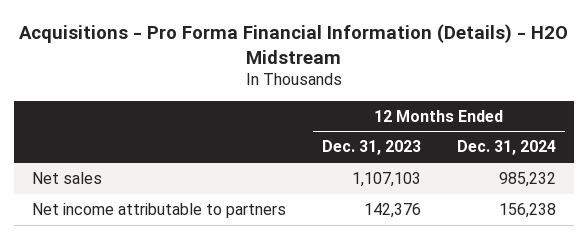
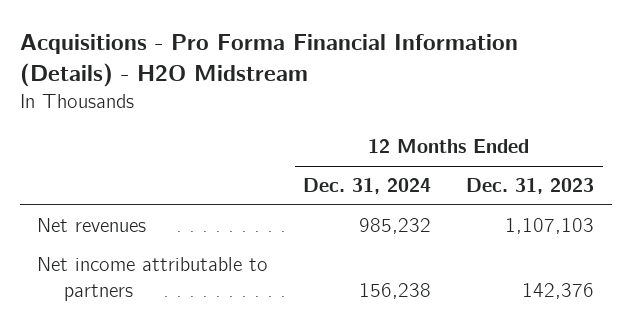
- | 12 Months Ended Dec. 31, 2023 | 12 Months Ended Dec. 31, 2024
+ | 12 Months Ended Dec. 31, 2024 | 12 Months Ended Dec. 31, 2023
- Net sales | 1,107,103 | 985,232
+ Net revenues | 985,232 | 1,107,103

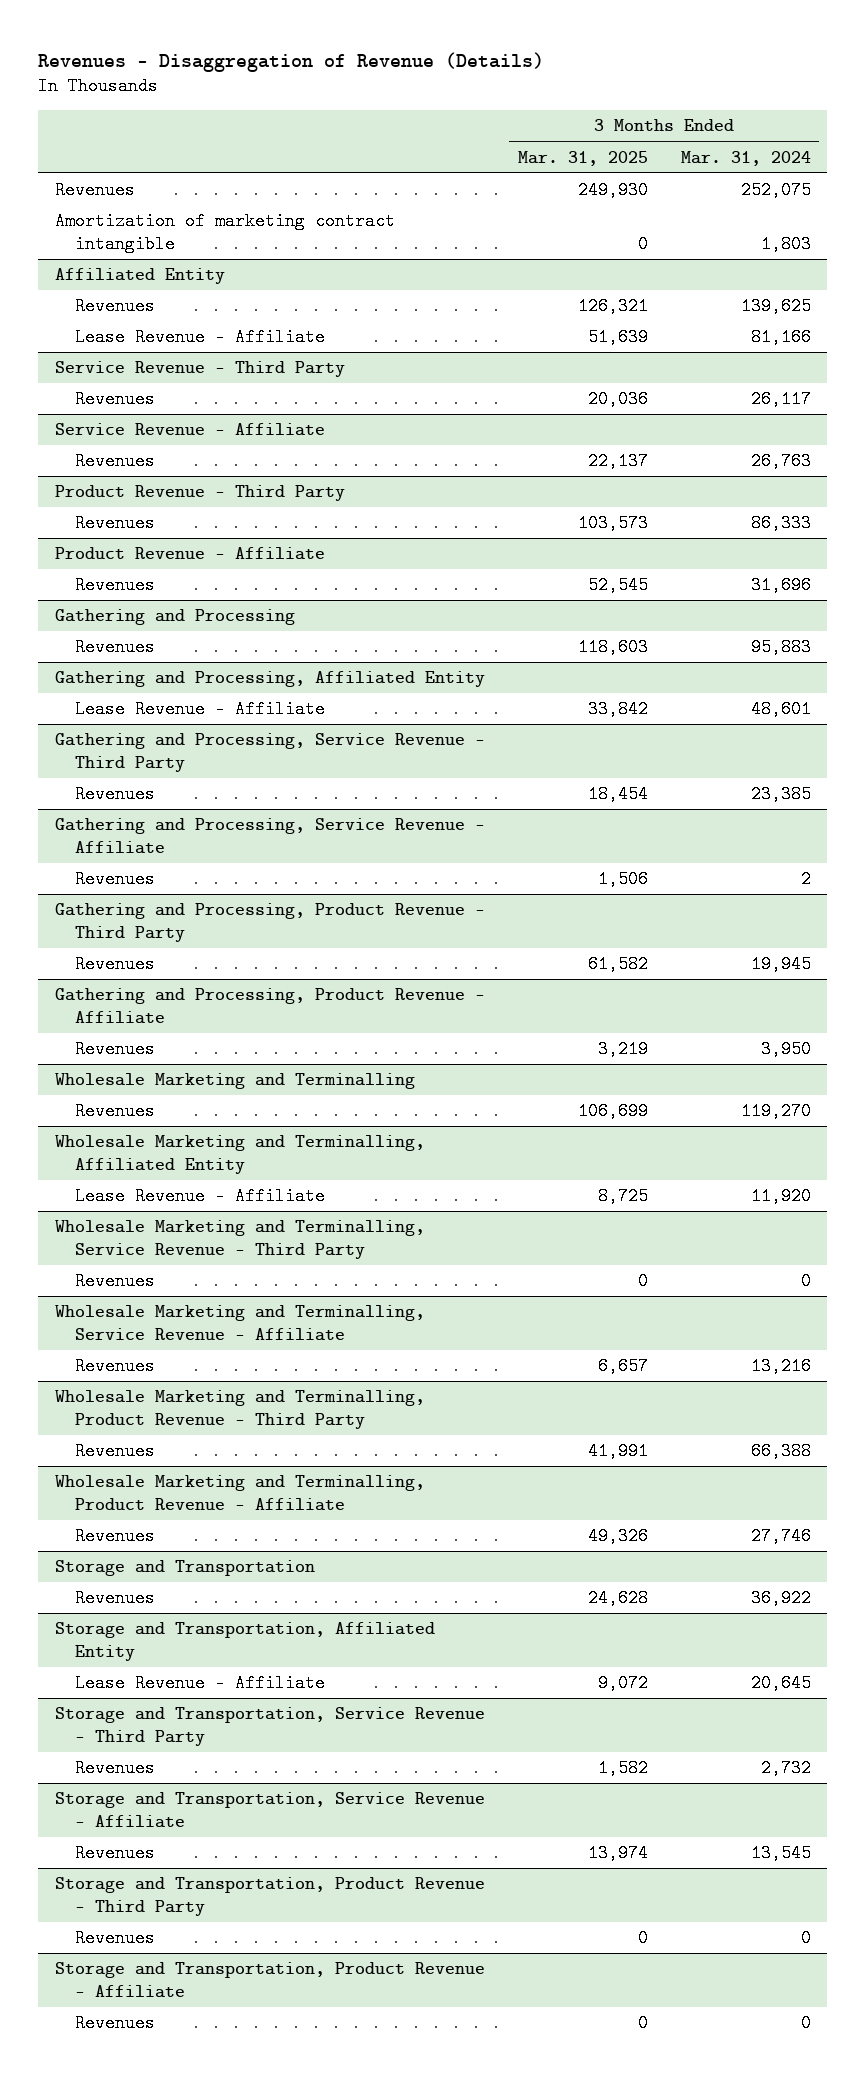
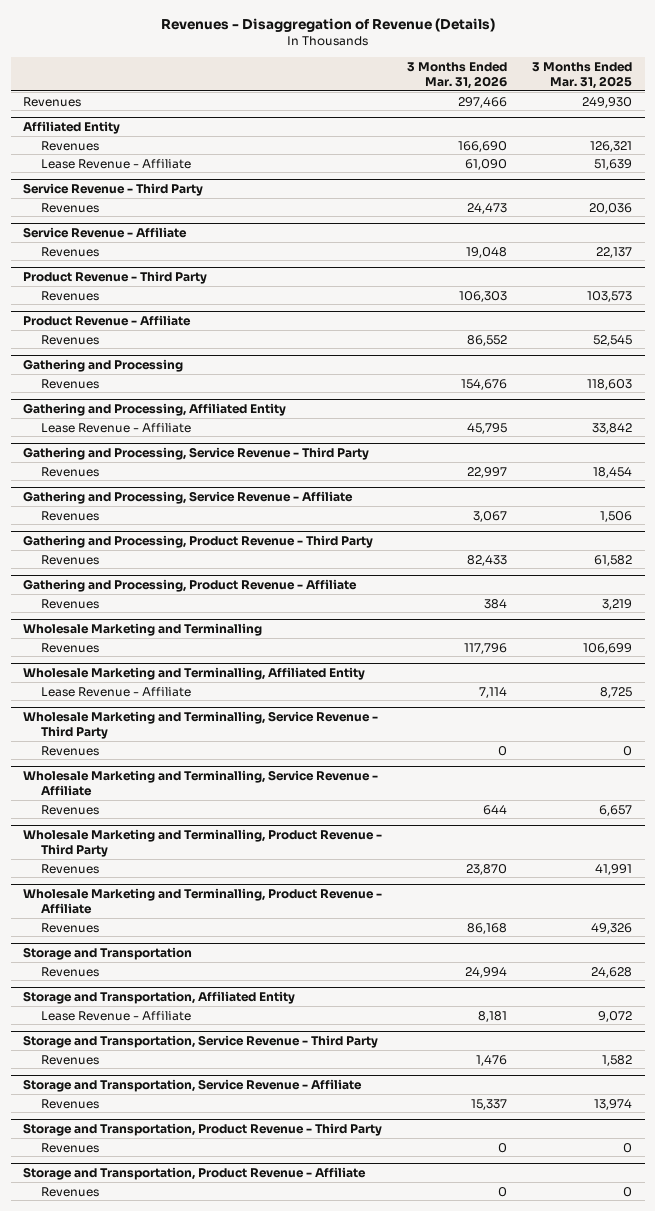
- | 3 Months Ended Mar. 31, 2025 | 3 Months Ended Mar. 31, 2024
+ | 3 Months Ended Mar. 31, 2026 | 3 Months Ended Mar. 31, 2025
- Amortization of marketing contract intangible | 0 | 1,803

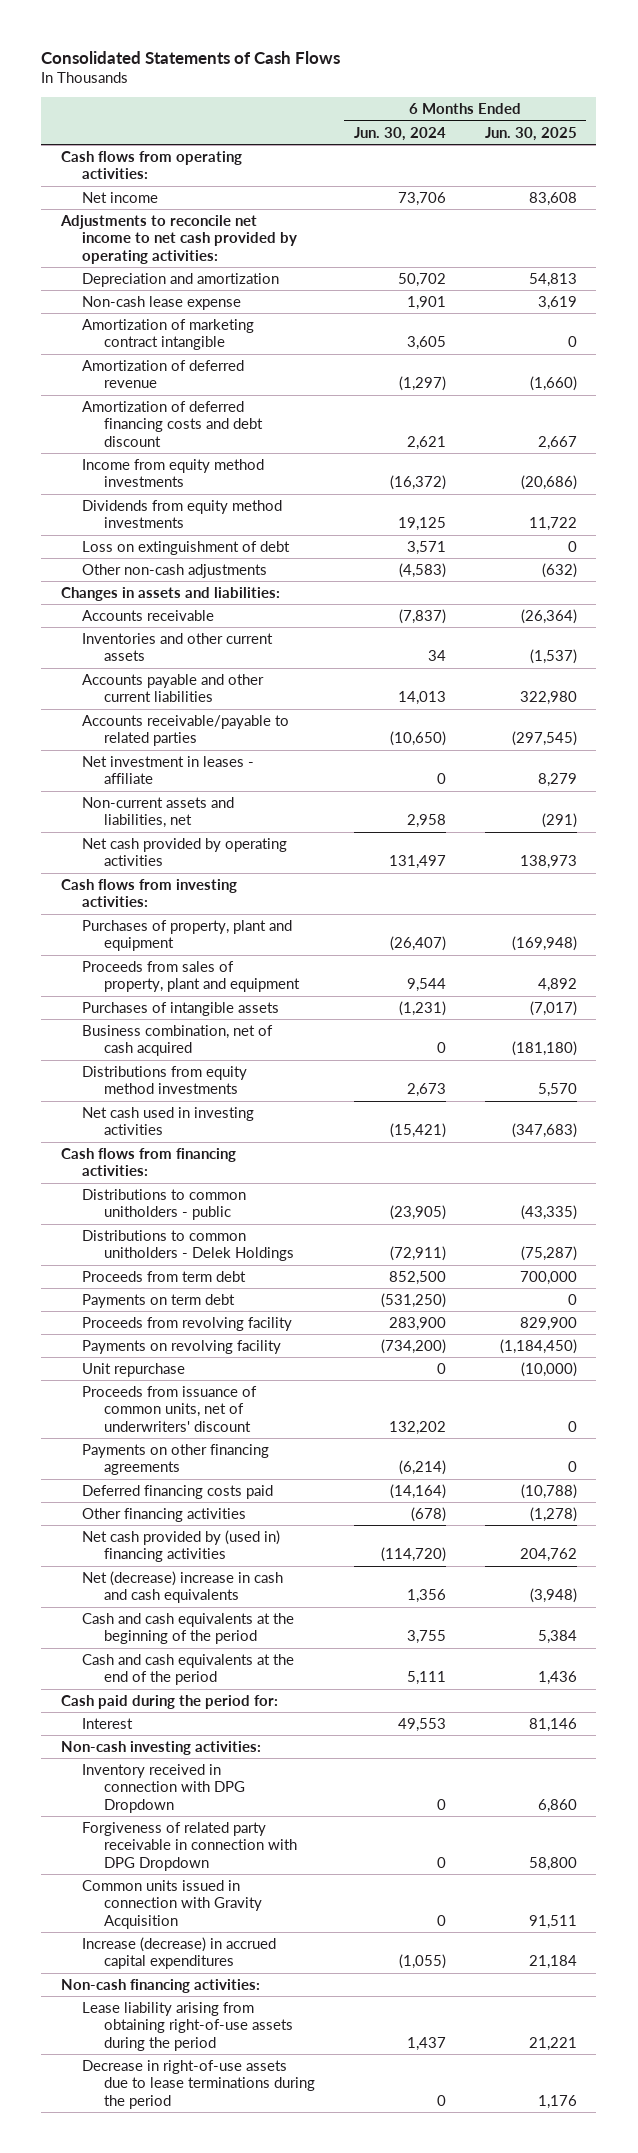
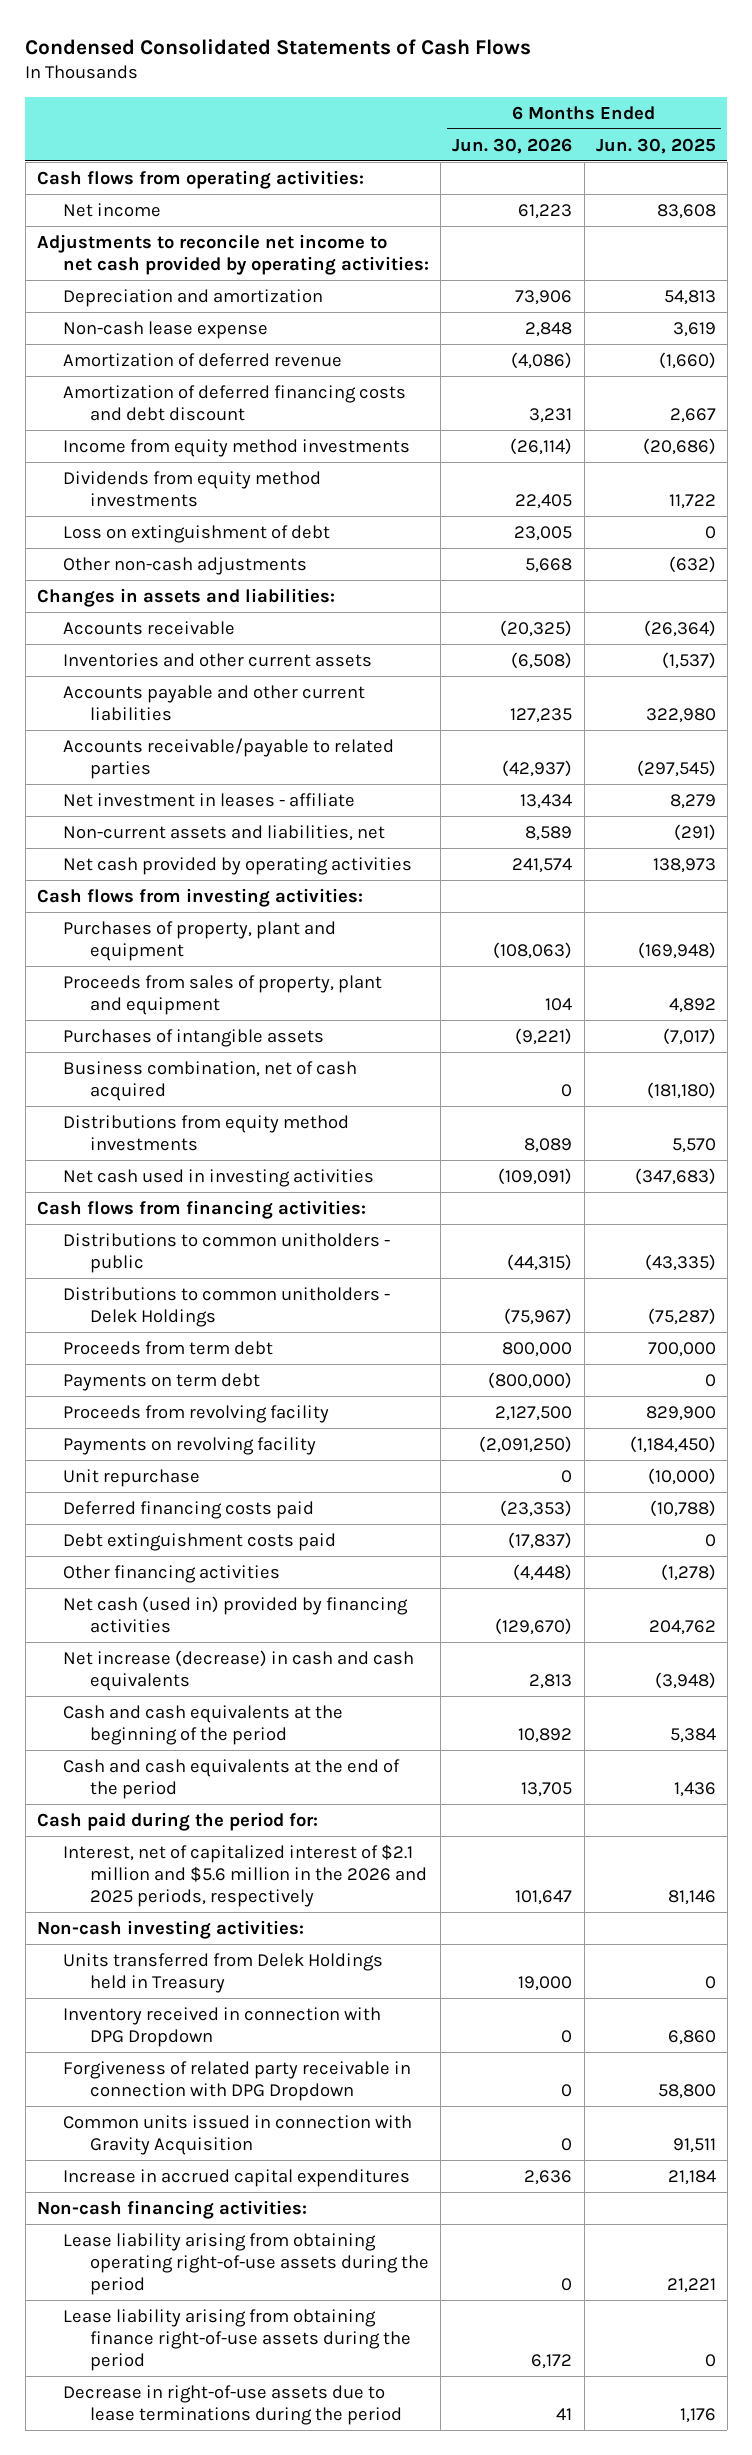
- Consolidated Statements of Cash Flows
+ Condensed Consolidated Statements of Cash Flows
- | 6 Months Ended Jun. 30, 2024 | 6 Months Ended Jun. 30, 2025
+ | 6 Months Ended Jun. 30, 2026 | 6 Months Ended Jun. 30, 2025
- Amortization of marketing contract intangible | 3,605 | 0
- Proceeds from issuance of common units, net of underwriters' discount | 132,202 | 0
- Payments on other financing agreements | (6,214) | 0
+ Debt extinguishment costs paid | (17,837) | 0
- Net cash provided by (used in) financing activities | (114,720) | 204,762
- Net (decrease) increase in cash and cash equivalents | 1,356 | (3,948)
+ Net cash (used in) provided by financing activities | (129,670) | 204,762
+ Net increase (decrease) in cash and cash equivalents | 2,813 | (3,948)
- Interest | 49,553 | 81,146
+ Interest, net of capitalized interest of $2.1 million and $5.6 million in the 2026 and 2025 periods, respectively | 101,647 | 81,146
+ Units transferred from Delek Holdings held in Treasury | 19,000 | 0
- Increase (decrease) in accrued capital expenditures | (1,055) | 21,184
+ Increase in accrued capital expenditures | 2,636 | 21,184
- Lease liability arising from obtaining right-of-use assets during the period | 1,437 | 21,221
+ Lease liability arising from obtaining operating right-of-use assets during the period | 0 | 21,221
+ Lease liability arising from obtaining finance right-of-use assets during the period | 6,172 | 0

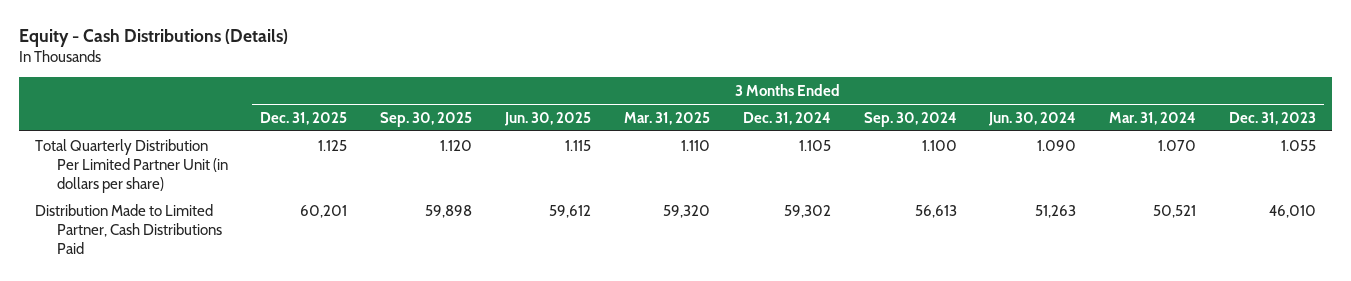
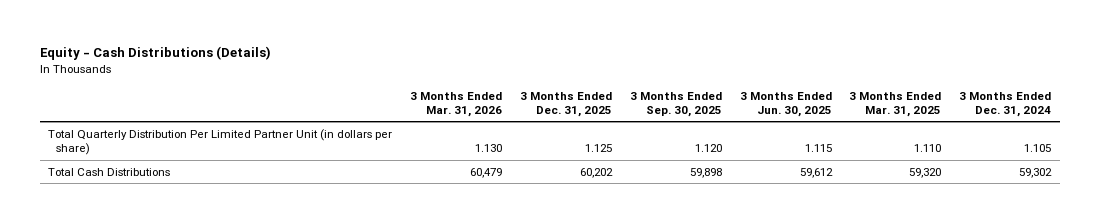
- | 3 Months Ended Dec. 31, 2025 | 3 Months Ended Sep. 30, 2025 | 3 Months Ended Jun. 30, 2025 | 3 Months Ended Mar. 31, 2025 | 3 Months Ended Dec. 31, 2024 | 3 Months Ended Sep. 30, 2024 | 3 Months Ended Jun. 30, 2024 | 3 Months Ended Mar. 31, 2024 | 3 Months Ended Dec. 31, 2023
+ | 3 Months Ended Mar. 31, 2026 | 3 Months Ended Dec. 31, 2025 | 3 Months Ended Sep. 30, 2025 | 3 Months Ended Jun. 30, 2025 | 3 Months Ended Mar. 31, 2025 | 3 Months Ended Dec. 31, 2024
- Distribution Made to Limited Partner, Cash Distributions Paid | 60,201 | 59,898 | 59,612 | 59,320 | 59,302 | 56,613 | 51,263 | 50,521 | 46,010
+ Total Cash Distributions | 60,479 | 60,202 | 59,898 | 59,612 | 59,320 | 59,302

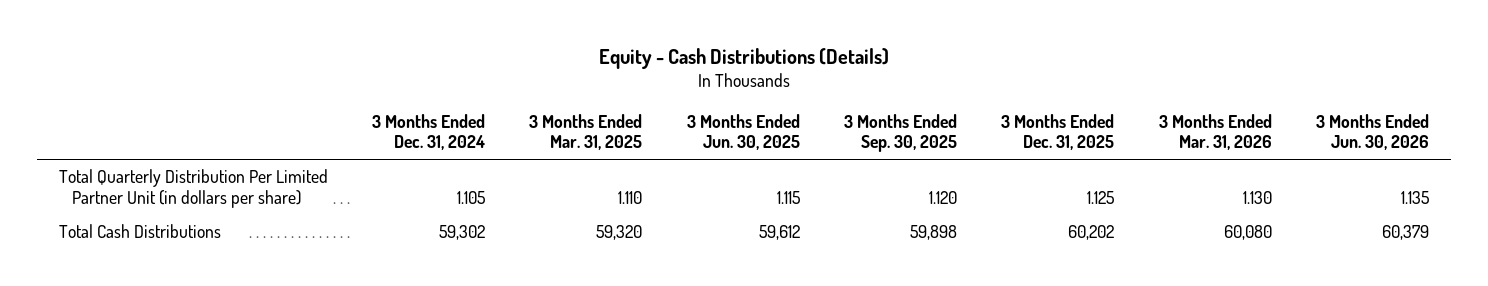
- | 3 Months Ended Mar. 31, 2026 | 3 Months Ended Dec. 31, 2025 | 3 Months Ended Sep. 30, 2025 | 3 Months Ended Jun. 30, 2025 | 3 Months Ended Mar. 31, 2025 | 3 Months Ended Dec. 31, 2024
+ | 3 Months Ended Dec. 31, 2024 | 3 Months Ended Mar. 31, 2025 | 3 Months Ended Jun. 30, 2025 | 3 Months Ended Sep. 30, 2025 | 3 Months Ended Dec. 31, 2025 | 3 Months Ended Mar. 31, 2026 | 3 Months Ended Jun. 30, 2026
- Total Cash Distributions | 60,479 | 60,202 | 59,898 | 59,612 | 59,320 | 59,302
+ Total Cash Distributions | 59,302 | 59,320 | 59,612 | 59,898 | 60,202 | 60,080 | 60,379

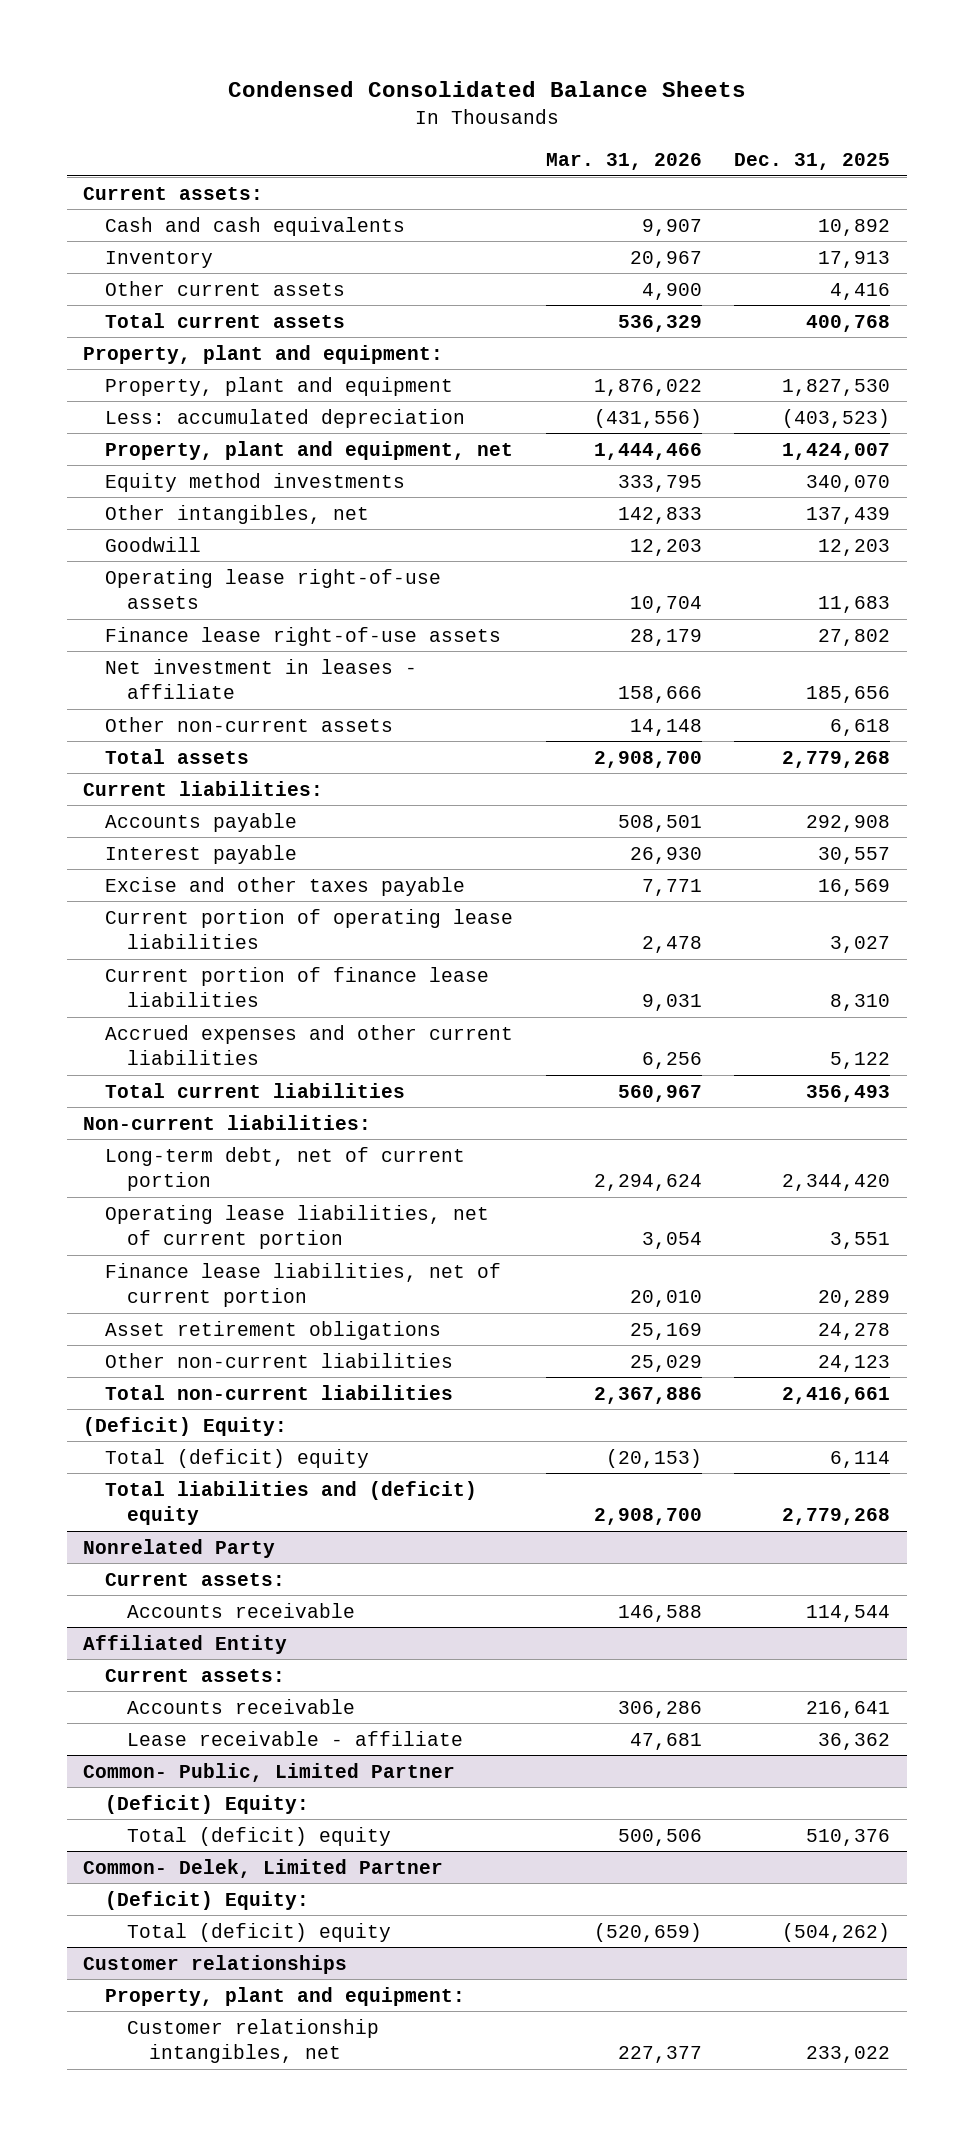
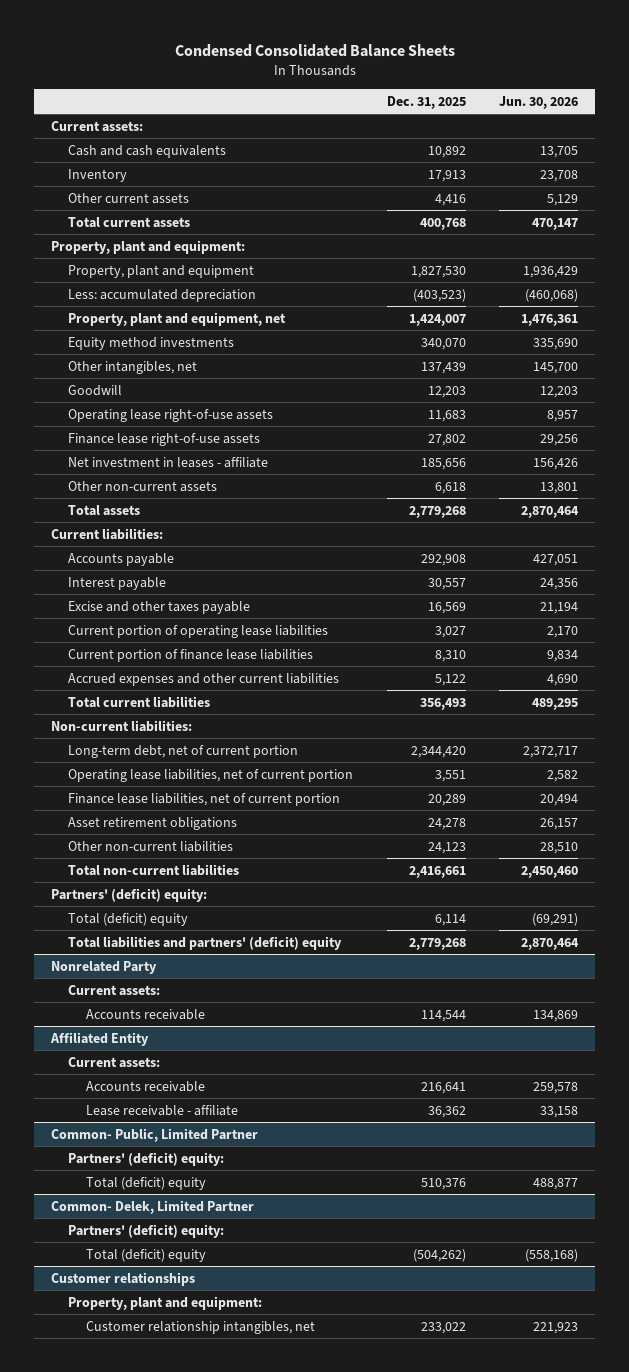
- | Mar. 31, 2026 | Dec. 31, 2025
+ | Dec. 31, 2025 | Jun. 30, 2026
- (Deficit) Equity:
+ Partners' (deficit) equity:
- Total liabilities and (deficit) equity | 2,908,700 | 2,779,268
+ Total liabilities and partners' (deficit) equity | 2,779,268 | 2,870,464
@ Common- Public, Limited Partner
- (Deficit) Equity:
+ Partners' (deficit) equity:
@ Common- Delek, Limited Partner
- (Deficit) Equity:
+ Partners' (deficit) equity:

